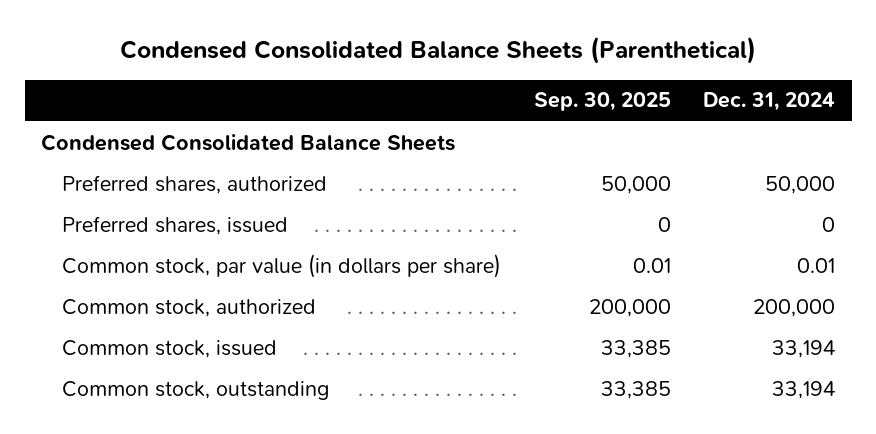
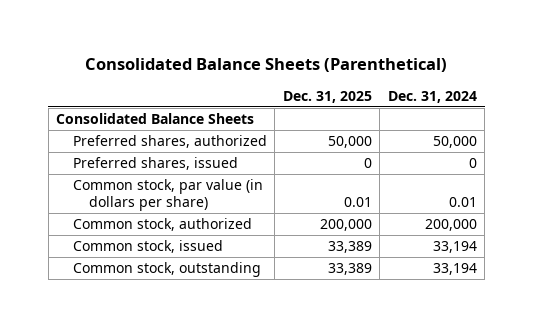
- Condensed Consolidated Balance Sheets (Parenthetical)
+ Consolidated Balance Sheets (Parenthetical)
- | Sep. 30, 2025 | Dec. 31, 2024
+ | Dec. 31, 2025 | Dec. 31, 2024
- Condensed Consolidated Balance Sheets
+ Consolidated Balance Sheets

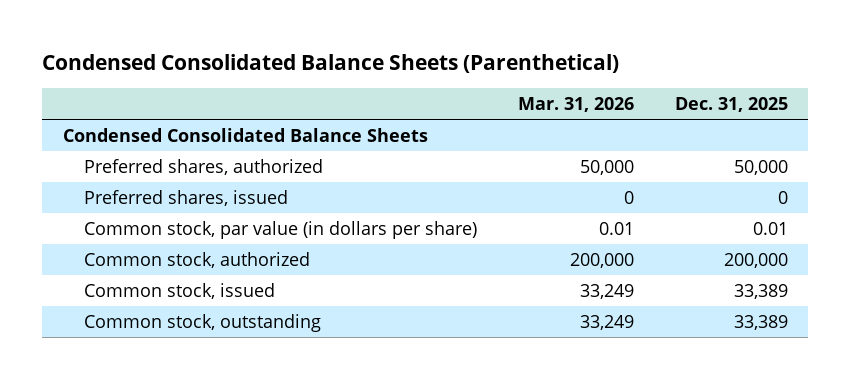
- Consolidated Balance Sheets (Parenthetical)
+ Condensed Consolidated Balance Sheets (Parenthetical)
- | Dec. 31, 2025 | Dec. 31, 2024
+ | Mar. 31, 2026 | Dec. 31, 2025
- Consolidated Balance Sheets
+ Condensed Consolidated Balance Sheets

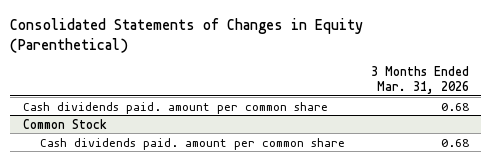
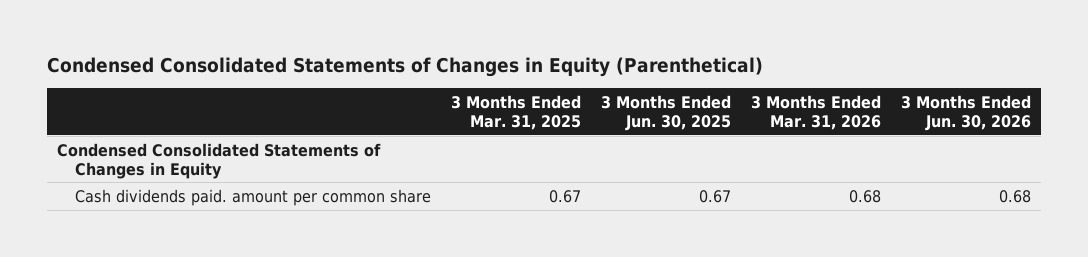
- Consolidated Statements of Changes in Equity (Parenthetical)
+ Condensed Consolidated Statements of Changes in Equity (Parenthetical)
- | 3 Months Ended Mar. 31, 2026
+ | 3 Months Ended Mar. 31, 2025 | 3 Months Ended Jun. 30, 2025 | 3 Months Ended Mar. 31, 2026 | 3 Months Ended Jun. 30, 2026
- Cash dividends paid. amount per common share | 0.68
- Common Stock
+ Condensed Consolidated Statements of Changes in Equity

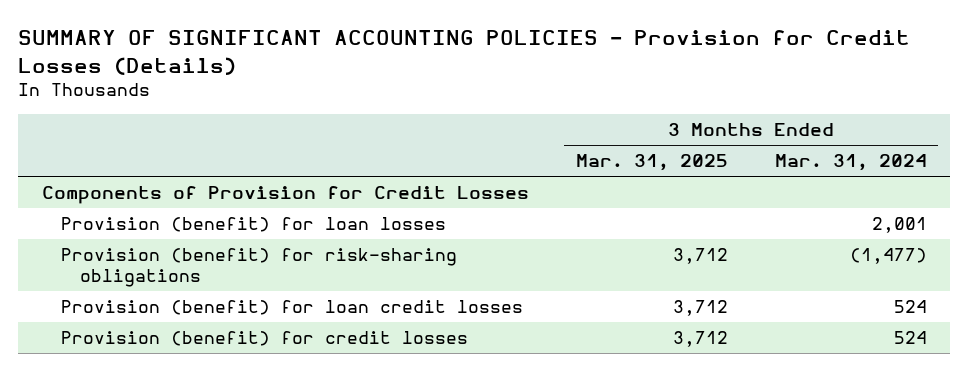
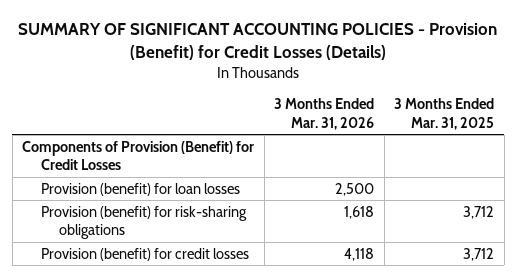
- SUMMARY OF SIGNIFICANT ACCOUNTING POLICIES - Provision for Credit Losses (Details)
+ SUMMARY OF SIGNIFICANT ACCOUNTING POLICIES - Provision (Benefit) for Credit Losses (Details)
- | 3 Months Ended Mar. 31, 2025 | 3 Months Ended Mar. 31, 2024
+ | 3 Months Ended Mar. 31, 2026 | 3 Months Ended Mar. 31, 2025
- Components of Provision for Credit Losses
+ Components of Provision (Benefit) for Credit Losses
- Provision (benefit) for loan credit losses | 3,712 | 524

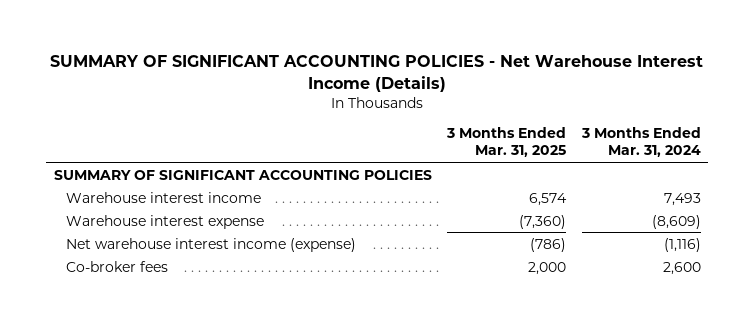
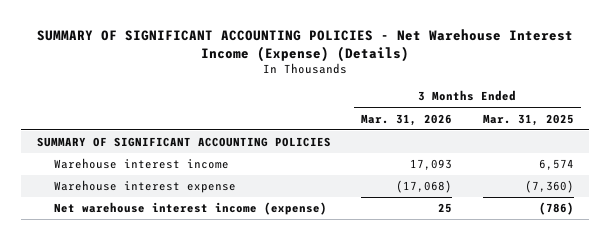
- SUMMARY OF SIGNIFICANT ACCOUNTING POLICIES - Net Warehouse Interest Income (Details)
+ SUMMARY OF SIGNIFICANT ACCOUNTING POLICIES - Net Warehouse Interest Income (Expense) (Details)
- | 3 Months Ended Mar. 31, 2025 | 3 Months Ended Mar. 31, 2024
+ | 3 Months Ended Mar. 31, 2026 | 3 Months Ended Mar. 31, 2025
- Co-broker fees | 2,000 | 2,600

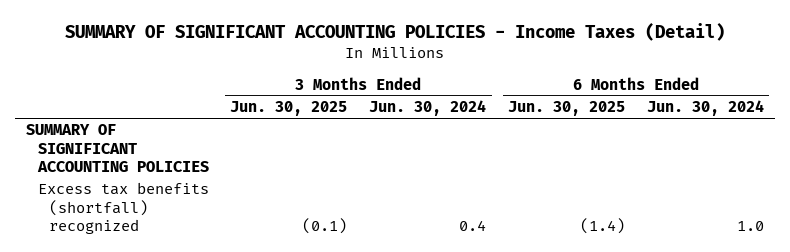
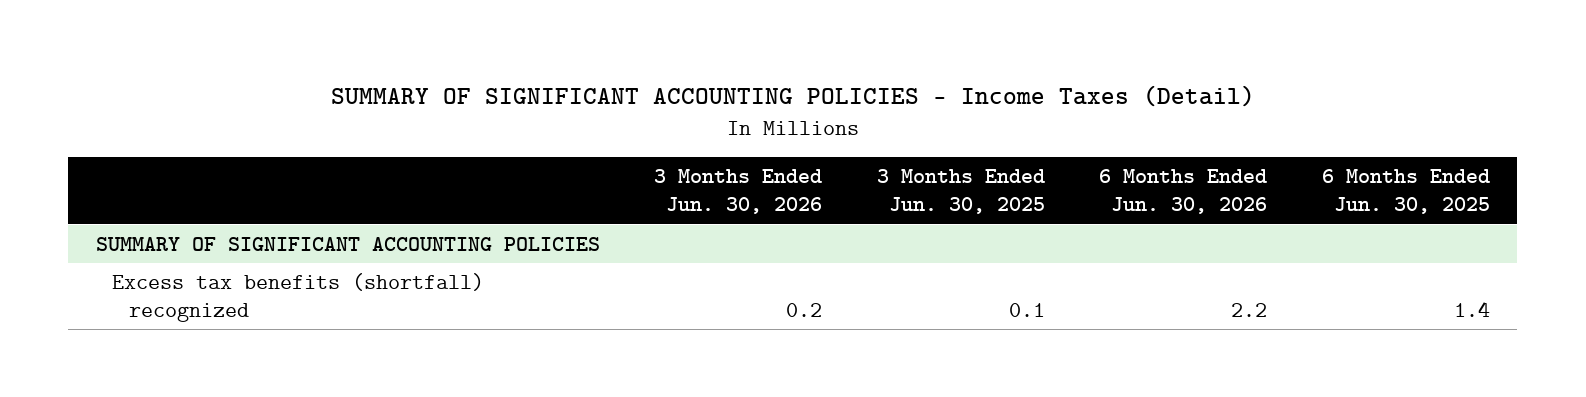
- | 3 Months Ended Jun. 30, 2025 | 3 Months Ended Jun. 30, 2024 | 6 Months Ended Jun. 30, 2025 | 6 Months Ended Jun. 30, 2024
+ | 3 Months Ended Jun. 30, 2026 | 3 Months Ended Jun. 30, 2025 | 6 Months Ended Jun. 30, 2026 | 6 Months Ended Jun. 30, 2025
- Excess tax benefits (shortfall) recognized | (0.1) | 0.4 | (1.4) | 1.0
+ Excess tax benefits (shortfall) recognized | 0.2 | 0.1 | 2.2 | 1.4

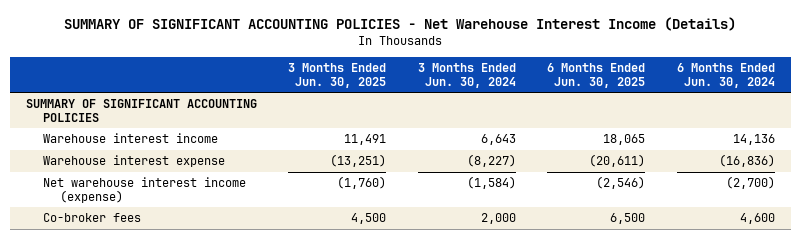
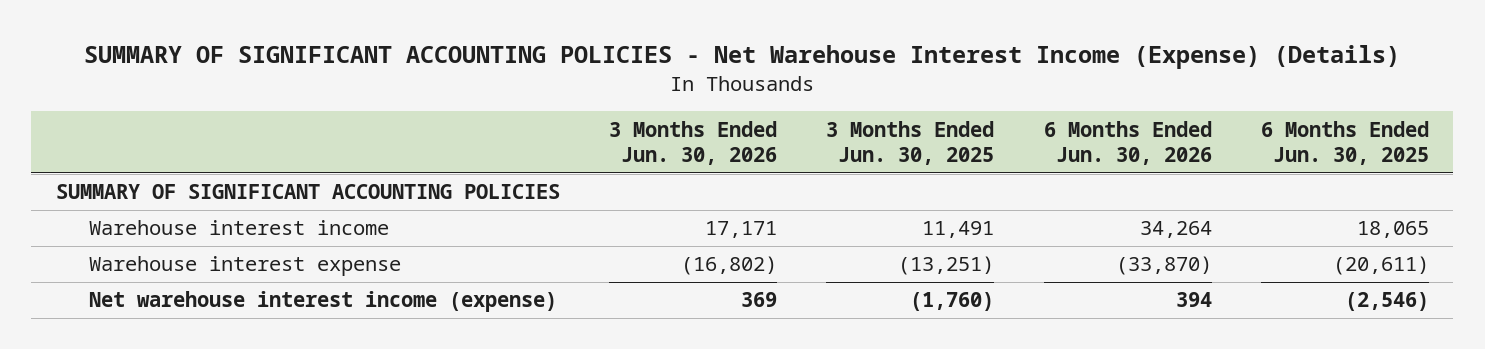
- SUMMARY OF SIGNIFICANT ACCOUNTING POLICIES - Net Warehouse Interest Income (Details)
+ SUMMARY OF SIGNIFICANT ACCOUNTING POLICIES - Net Warehouse Interest Income (Expense) (Details)
- | 3 Months Ended Jun. 30, 2025 | 3 Months Ended Jun. 30, 2024 | 6 Months Ended Jun. 30, 2025 | 6 Months Ended Jun. 30, 2024
+ | 3 Months Ended Jun. 30, 2026 | 3 Months Ended Jun. 30, 2025 | 6 Months Ended Jun. 30, 2026 | 6 Months Ended Jun. 30, 2025
- Co-broker fees | 4,500 | 2,000 | 6,500 | 4,600

